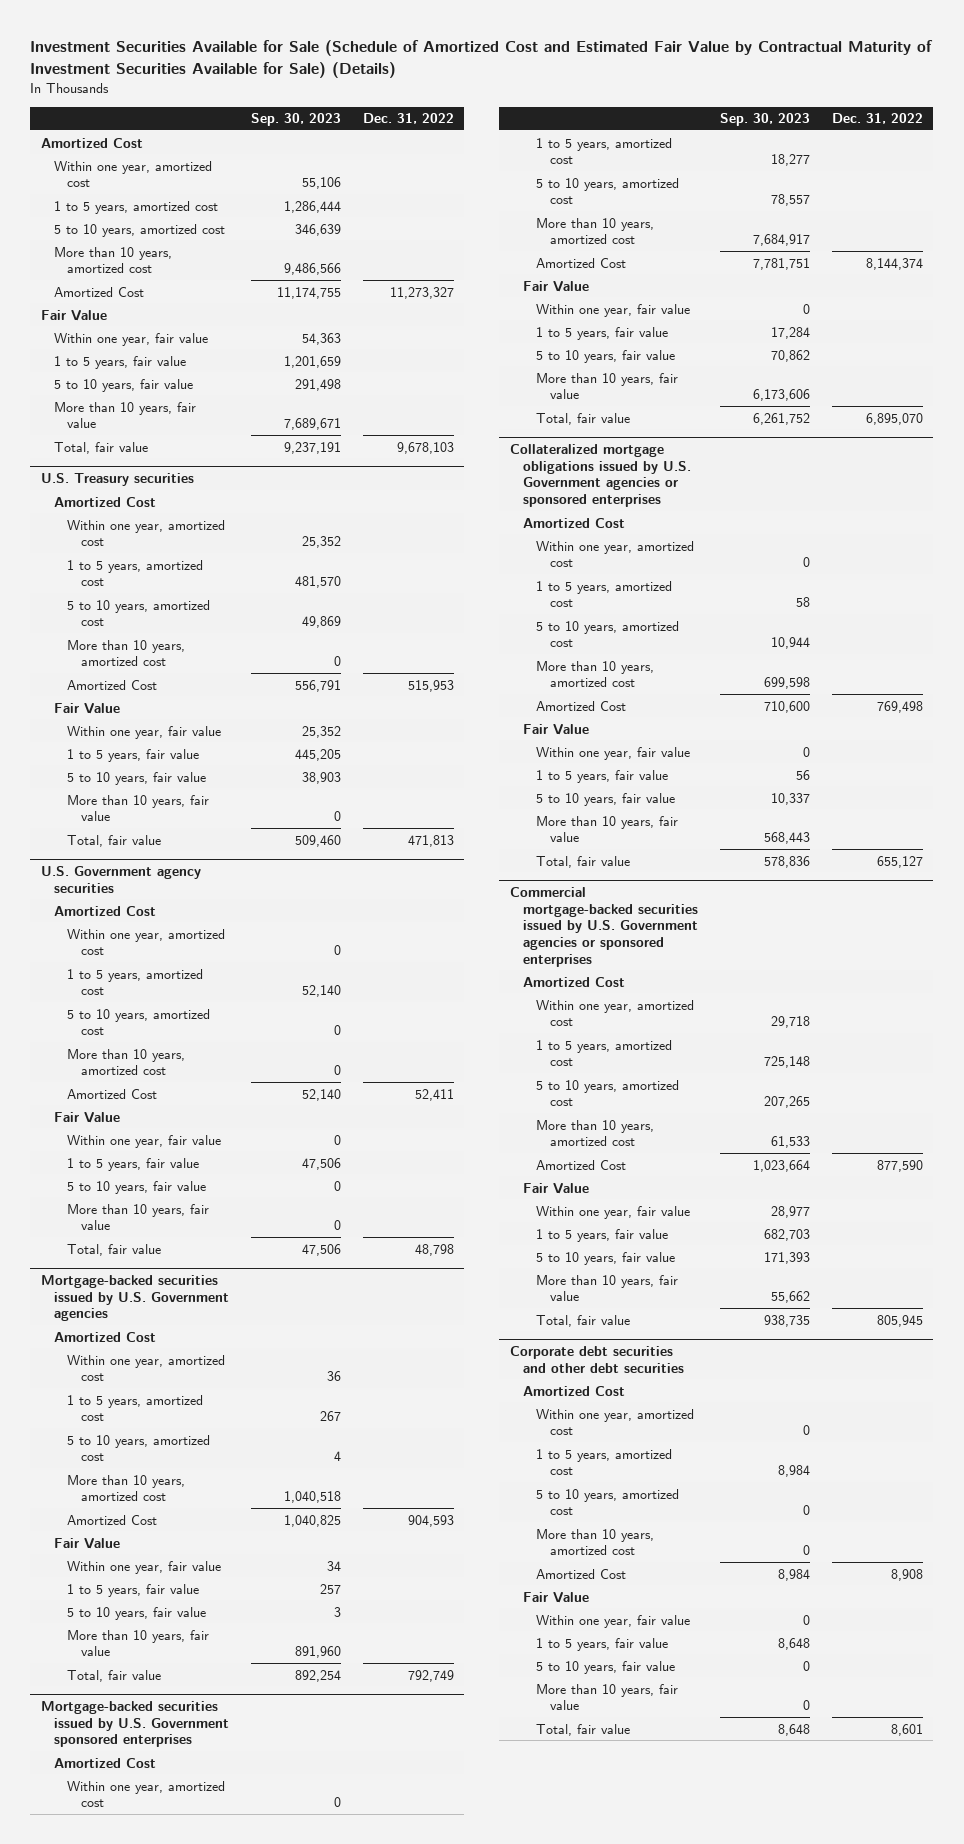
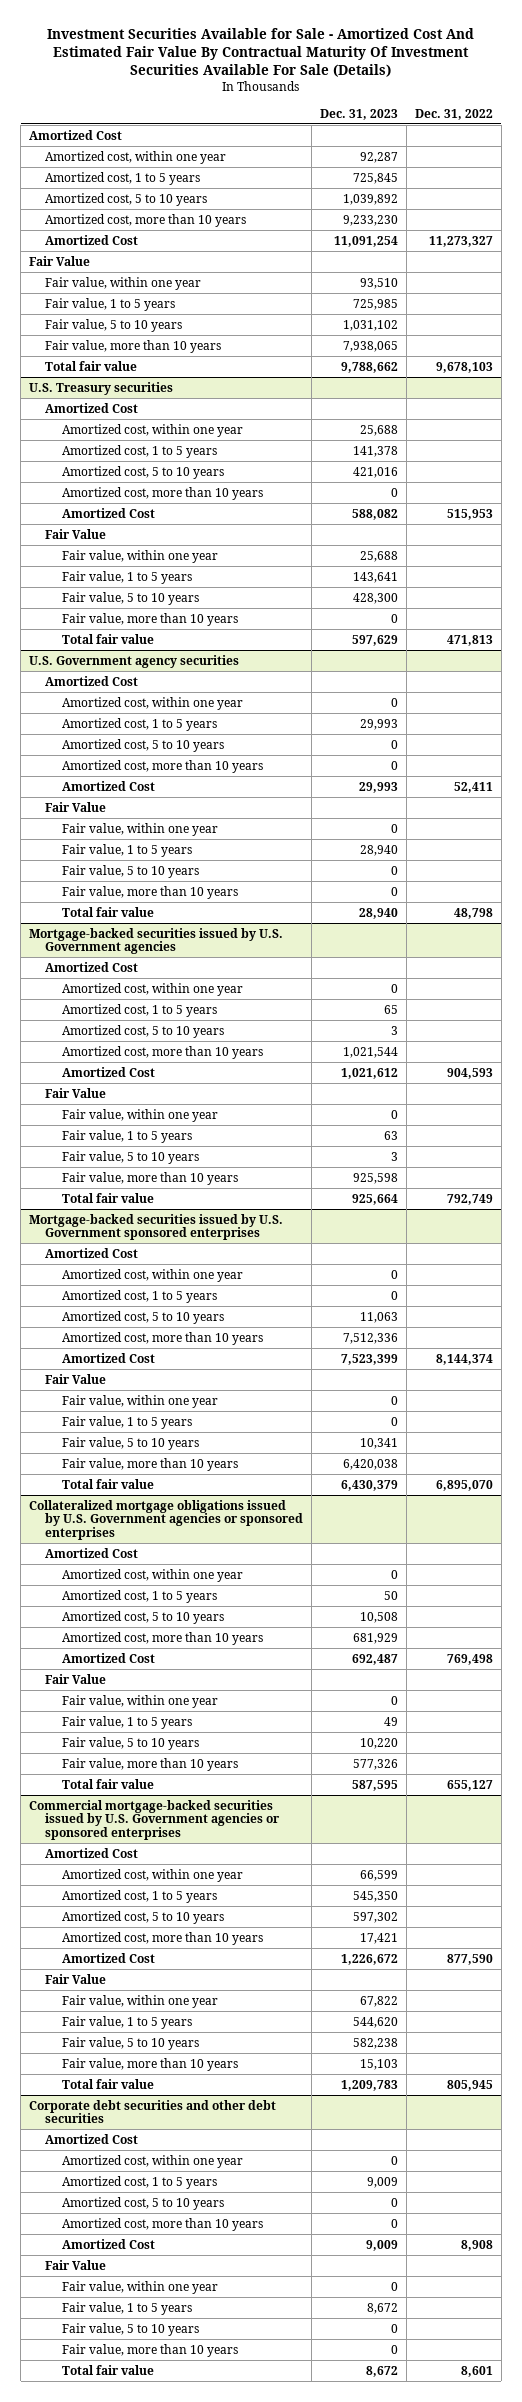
- Investment Securities Available for Sale (Schedule of Amortized Cost and Estimated Fair Value by Contractual Maturity of Investment Securities Available for Sale) (Details)
+ Investment Securities Available for Sale - Amortized Cost And Estimated Fair Value By Contractual Maturity Of Investment Securities Available For Sale (Details)
- | Sep. 30, 2023 | Dec. 31, 2022
+ | Dec. 31, 2023 | Dec. 31, 2022
- Within one year, amortized cost | 55,106 |
- 1 to 5 years, amortized cost | 1,286,444 |
- 5 to 10 years, amortized cost | 346,639 |
- More than 10 years, amortized cost | 9,486,566 |
+ Amortized cost, within one year | 92,287 |
+ Amortized cost, 1 to 5 years | 725,845 |
+ Amortized cost, 5 to 10 years | 1,039,892 |
+ Amortized cost, more than 10 years | 9,233,230 |
- Within one year, fair value | 54,363 |
- 1 to 5 years, fair value | 1,201,659 |
- 5 to 10 years, fair value | 291,498 |
- More than 10 years, fair value | 7,689,671 |
- Total, fair value | 9,237,191 | 9,678,103
+ Fair value, within one year | 93,510 |
+ Fair value, 1 to 5 years | 725,985 |
+ Fair value, 5 to 10 years | 1,031,102 |
+ Fair value, more than 10 years | 7,938,065 |
+ Total fair value | 9,788,662 | 9,678,103
@ U.S. Treasury securities
- Within one year, amortized cost | 25,352 |
- 1 to 5 years, amortized cost | 481,570 |
- 5 to 10 years, amortized cost | 49,869 |
- More than 10 years, amortized cost | 0 |
+ Amortized cost, within one year | 25,688 |
+ Amortized cost, 1 to 5 years | 141,378 |
+ Amortized cost, 5 to 10 years | 421,016 |
+ Amortized cost, more than 10 years | 0 |
- Within one year, fair value | 25,352 |
- 1 to 5 years, fair value | 445,205 |
- 5 to 10 years, fair value | 38,903 |
- More than 10 years, fair value | 0 |
- Total, fair value | 509,460 | 471,813
+ Fair value, within one year | 25,688 |
+ Fair value, 1 to 5 years | 143,641 |
+ Fair value, 5 to 10 years | 428,300 |
+ Fair value, more than 10 years | 0 |
+ Total fair value | 597,629 | 471,813
@ U.S. Government agency securities
- Within one year, amortized cost | 0 |
- 1 to 5 years, amortized cost | 52,140 |
- 5 to 10 years, amortized cost | 0 |
- More than 10 years, amortized cost | 0 |
+ Amortized cost, within one year | 0 |
+ Amortized cost, 1 to 5 years | 29,993 |
+ Amortized cost, 5 to 10 years | 0 |
+ Amortized cost, more than 10 years | 0 |
- Within one year, fair value | 0 |
- 1 to 5 years, fair value | 47,506 |
- 5 to 10 years, fair value | 0 |
- More than 10 years, fair value | 0 |
- Total, fair value | 47,506 | 48,798
+ Fair value, within one year | 0 |
+ Fair value, 1 to 5 years | 28,940 |
+ Fair value, 5 to 10 years | 0 |
+ Fair value, more than 10 years | 0 |
+ Total fair value | 28,940 | 48,798
@ Mortgage-backed securities issued by U.S. Government agencies
- Within one year, amortized cost | 36 |
- 1 to 5 years, amortized cost | 267 |
- 5 to 10 years, amortized cost | 4 |
- More than 10 years, amortized cost | 1,040,518 |
+ Amortized cost, within one year | 0 |
+ Amortized cost, 1 to 5 years | 65 |
+ Amortized cost, 5 to 10 years | 3 |
+ Amortized cost, more than 10 years | 1,021,544 |
- Within one year, fair value | 34 |
- 1 to 5 years, fair value | 257 |
- 5 to 10 years, fair value | 3 |
- More than 10 years, fair value | 891,960 |
- Total, fair value | 892,254 | 792,749
+ Fair value, within one year | 0 |
+ Fair value, 1 to 5 years | 63 |
+ Fair value, 5 to 10 years | 3 |
+ Fair value, more than 10 years | 925,598 |
+ Total fair value | 925,664 | 792,749
@ Mortgage-backed securities issued by U.S. Government sponsored enterprises
- Within one year, amortized cost | 0 |
- 1 to 5 years, amortized cost | 18,277 |
- 5 to 10 years, amortized cost | 78,557 |
- More than 10 years, amortized cost | 7,684,917 |
+ Amortized cost, within one year | 0 |
+ Amortized cost, 1 to 5 years | 0 |
+ Amortized cost, 5 to 10 years | 11,063 |
+ Amortized cost, more than 10 years | 7,512,336 |
- Within one year, fair value | 0 |
- 1 to 5 years, fair value | 17,284 |
- 5 to 10 years, fair value | 70,862 |
- More than 10 years, fair value | 6,173,606 |
- Total, fair value | 6,261,752 | 6,895,070
+ Fair value, within one year | 0 |
+ Fair value, 1 to 5 years | 0 |
+ Fair value, 5 to 10 years | 10,341 |
+ Fair value, more than 10 years | 6,420,038 |
+ Total fair value | 6,430,379 | 6,895,070
@ Collateralized mortgage obligations issued by U.S. Government agencies or sponsored enterprises
- Within one year, amortized cost | 0 |
- 1 to 5 years, amortized cost | 58 |
- 5 to 10 years, amortized cost | 10,944 |
- More than 10 years, amortized cost | 699,598 |
+ Amortized cost, within one year | 0 |
+ Amortized cost, 1 to 5 years | 50 |
+ Amortized cost, 5 to 10 years | 10,508 |
+ Amortized cost, more than 10 years | 681,929 |
- Within one year, fair value | 0 |
- 1 to 5 years, fair value | 56 |
- 5 to 10 years, fair value | 10,337 |
- More than 10 years, fair value | 568,443 |
- Total, fair value | 578,836 | 655,127
+ Fair value, within one year | 0 |
+ Fair value, 1 to 5 years | 49 |
+ Fair value, 5 to 10 years | 10,220 |
+ Fair value, more than 10 years | 577,326 |
+ Total fair value | 587,595 | 655,127
@ Commercial mortgage-backed securities issued by U.S. Government agencies or sponsored enterprises
- Within one year, amortized cost | 29,718 |
- 1 to 5 years, amortized cost | 725,148 |
- 5 to 10 years, amortized cost | 207,265 |
- More than 10 years, amortized cost | 61,533 |
+ Amortized cost, within one year | 66,599 |
+ Amortized cost, 1 to 5 years | 545,350 |
+ Amortized cost, 5 to 10 years | 597,302 |
+ Amortized cost, more than 10 years | 17,421 |
- Within one year, fair value | 28,977 |
- 1 to 5 years, fair value | 682,703 |
- 5 to 10 years, fair value | 171,393 |
- More than 10 years, fair value | 55,662 |
- Total, fair value | 938,735 | 805,945
+ Fair value, within one year | 67,822 |
+ Fair value, 1 to 5 years | 544,620 |
+ Fair value, 5 to 10 years | 582,238 |
+ Fair value, more than 10 years | 15,103 |
+ Total fair value | 1,209,783 | 805,945
@ Corporate debt securities and other debt securities
- Within one year, amortized cost | 0 |
- 1 to 5 years, amortized cost | 8,984 |
- 5 to 10 years, amortized cost | 0 |
- More than 10 years, amortized cost | 0 |
+ Amortized cost, within one year | 0 |
+ Amortized cost, 1 to 5 years | 9,009 |
+ Amortized cost, 5 to 10 years | 0 |
+ Amortized cost, more than 10 years | 0 |
- Within one year, fair value | 0 |
- 1 to 5 years, fair value | 8,648 |
- 5 to 10 years, fair value | 0 |
- More than 10 years, fair value | 0 |
- Total, fair value | 8,648 | 8,601
+ Fair value, within one year | 0 |
+ Fair value, 1 to 5 years | 8,672 |
+ Fair value, 5 to 10 years | 0 |
+ Fair value, more than 10 years | 0 |
+ Total fair value | 8,672 | 8,601

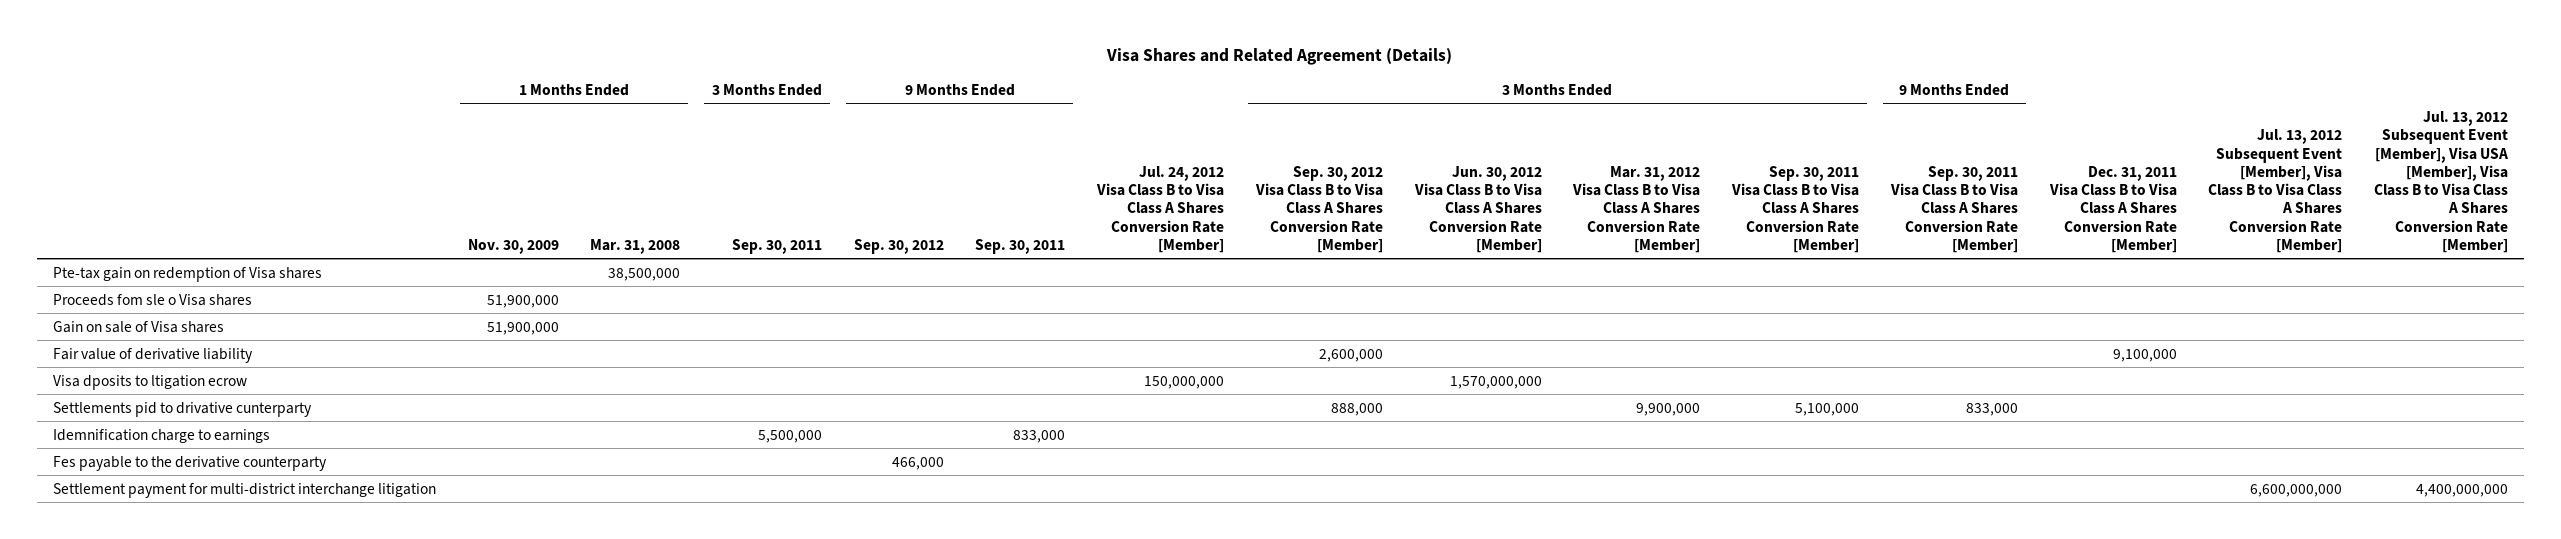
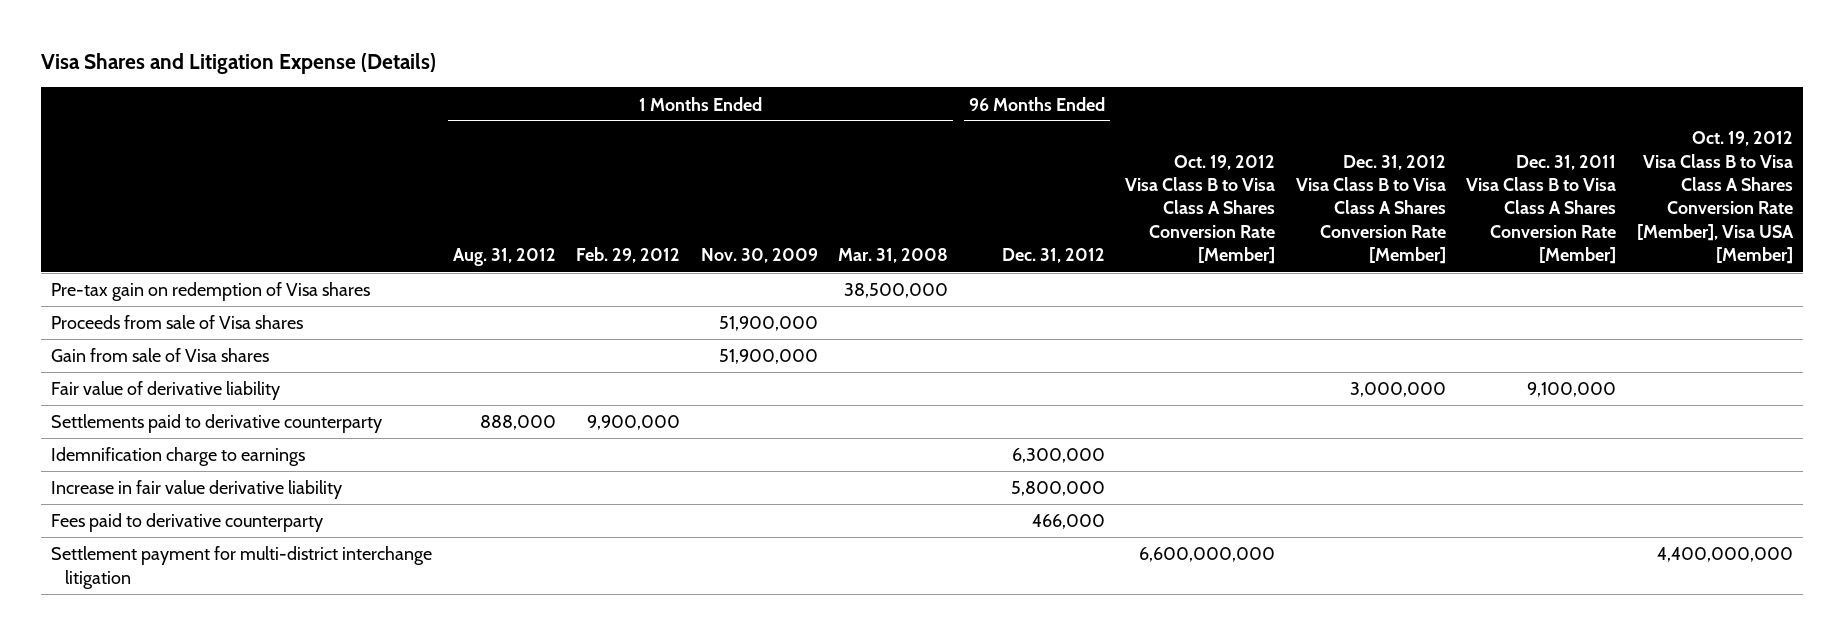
- Visa Shares and Related Agreement (Details)
+ Visa Shares and Litigation Expense (Details)
- | 1 Months Ended Nov. 30, 2009 | 1 Months Ended Mar. 31, 2008 | 3 Months Ended Sep. 30, 2011 | 9 Months Ended Sep. 30, 2012 | 9 Months Ended Sep. 30, 2011 | Jul. 24, 2012 Visa Class B to Visa Class A Shares Conversion Rate [Member] | 3 Months Ended Sep. 30, 2012 Visa Class B to Visa Class A Shares Conversion Rate [Member] | 3 Months Ended Jun. 30, 2012 Visa Class B to Visa Class A Shares Conversion Rate [Member] | 3 Months Ended Mar. 31, 2012 Visa Class B to Visa Class A Shares Conversion Rate [Member] | 3 Months Ended Sep. 30, 2011 Visa Class B to Visa Class A Shares Conversion Rate [Member] | 9 Months Ended Sep. 30, 2011 Visa Class B to Visa Class A Shares Conversion Rate [Member] | Dec. 31, 2011 Visa Class B to Visa Class A Shares Conversion Rate [Member] | Jul. 13, 2012 Subsequent Event [Member], Visa Class B to Visa Class A Shares Conversion Rate [Member] | Jul. 13, 2012 Subsequent Event [Member], Visa USA [Member], Visa Class B to Visa Class A Shares Conversion Rate [Member]
+ | 1 Months Ended Aug. 31, 2012 | 1 Months Ended Feb. 29, 2012 | 1 Months Ended Nov. 30, 2009 | 1 Months Ended Mar. 31, 2008 | 96 Months Ended Dec. 31, 2012 | Oct. 19, 2012 Visa Class B to Visa Class A Shares Conversion Rate [Member] | Dec. 31, 2012 Visa Class B to Visa Class A Shares Conversion Rate [Member] | Dec. 31, 2011 Visa Class B to Visa Class A Shares Conversion Rate [Member] | Oct. 19, 2012 Visa Class B to Visa Class A Shares Conversion Rate [Member], Visa USA [Member]
- Pte-tax gain on redemption of Visa shares | | 38,500,000 | | | | | | | | | | | |
- Proceeds fom sle o Visa shares | 51,900,000 | | | | | | | | | | | | |
- Gain on sale of Visa shares | 51,900,000 | | | | | | | | | | | | |
+ Pre-tax gain on redemption of Visa shares | | | | 38,500,000 | | | | |
+ Proceeds from sale of Visa shares | | | 51,900,000 | | | | | |
+ Gain from sale of Visa shares | | | 51,900,000 | | | | | |
- Visa dposits to ltigation ecrow | | | | | | 150,000,000 | | 1,570,000,000 | | | | | |
- Settlements pid to drivative cunterparty | | | | | | | 888,000 | | 9,900,000 | 5,100,000 | 833,000 | | |
+ Settlements paid to derivative counterparty | 888,000 | 9,900,000 | | | | | | |
- Fes payable to the derivative counterparty | | | | 466,000 | | | | | | | | | |
+ Increase in fair value derivative liability | | | | | 5,800,000 | | | |
+ Fees paid to derivative counterparty | | | | | 466,000 | | | |

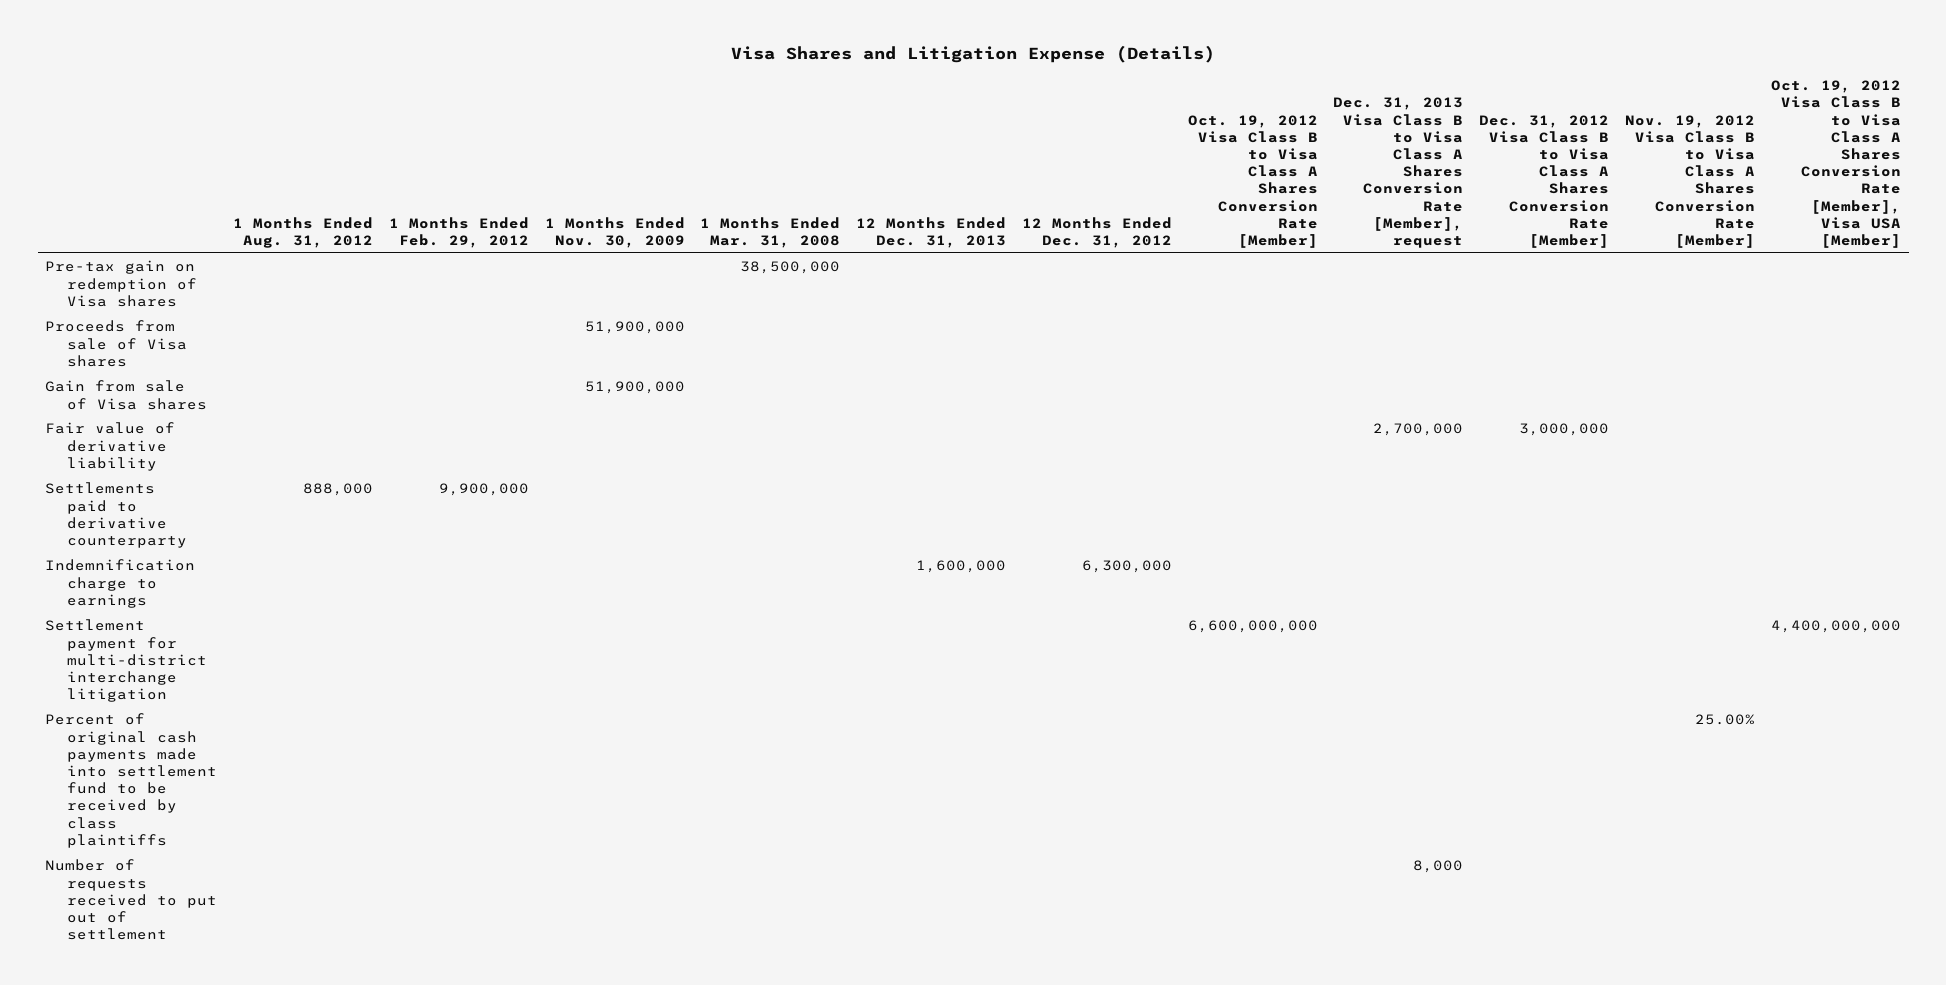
- | 1 Months Ended Aug. 31, 2012 | 1 Months Ended Feb. 29, 2012 | 1 Months Ended Nov. 30, 2009 | 1 Months Ended Mar. 31, 2008 | 96 Months Ended Dec. 31, 2012 | Oct. 19, 2012 Visa Class B to Visa Class A Shares Conversion Rate [Member] | Dec. 31, 2012 Visa Class B to Visa Class A Shares Conversion Rate [Member] | Dec. 31, 2011 Visa Class B to Visa Class A Shares Conversion Rate [Member] | Oct. 19, 2012 Visa Class B to Visa Class A Shares Conversion Rate [Member], Visa USA [Member]
+ | 1 Months Ended Aug. 31, 2012 | 1 Months Ended Feb. 29, 2012 | 1 Months Ended Nov. 30, 2009 | 1 Months Ended Mar. 31, 2008 | 12 Months Ended Dec. 31, 2013 | 12 Months Ended Dec. 31, 2012 | Oct. 19, 2012 Visa Class B to Visa Class A Shares Conversion Rate [Member] | Dec. 31, 2013 Visa Class B to Visa Class A Shares Conversion Rate [Member], request | Dec. 31, 2012 Visa Class B to Visa Class A Shares Conversion Rate [Member] | Nov. 19, 2012 Visa Class B to Visa Class A Shares Conversion Rate [Member] | Oct. 19, 2012 Visa Class B to Visa Class A Shares Conversion Rate [Member], Visa USA [Member]
- Idemnification charge to earnings | | | | | 6,300,000 | | | |
- Increase in fair value derivative liability | | | | | 5,800,000 | | | |
- Fees paid to derivative counterparty | | | | | 466,000 | | | |
+ Indemnification charge to earnings | | | | | 1,600,000 | 6,300,000 | | | | |
+ Percent of original cash payments made into settlement fund to be received by class plaintiffs | | | | | | | | | | 25.00% |
+ Number of requests received to put out of settlement | | | | | | | | 8,000 | | |

